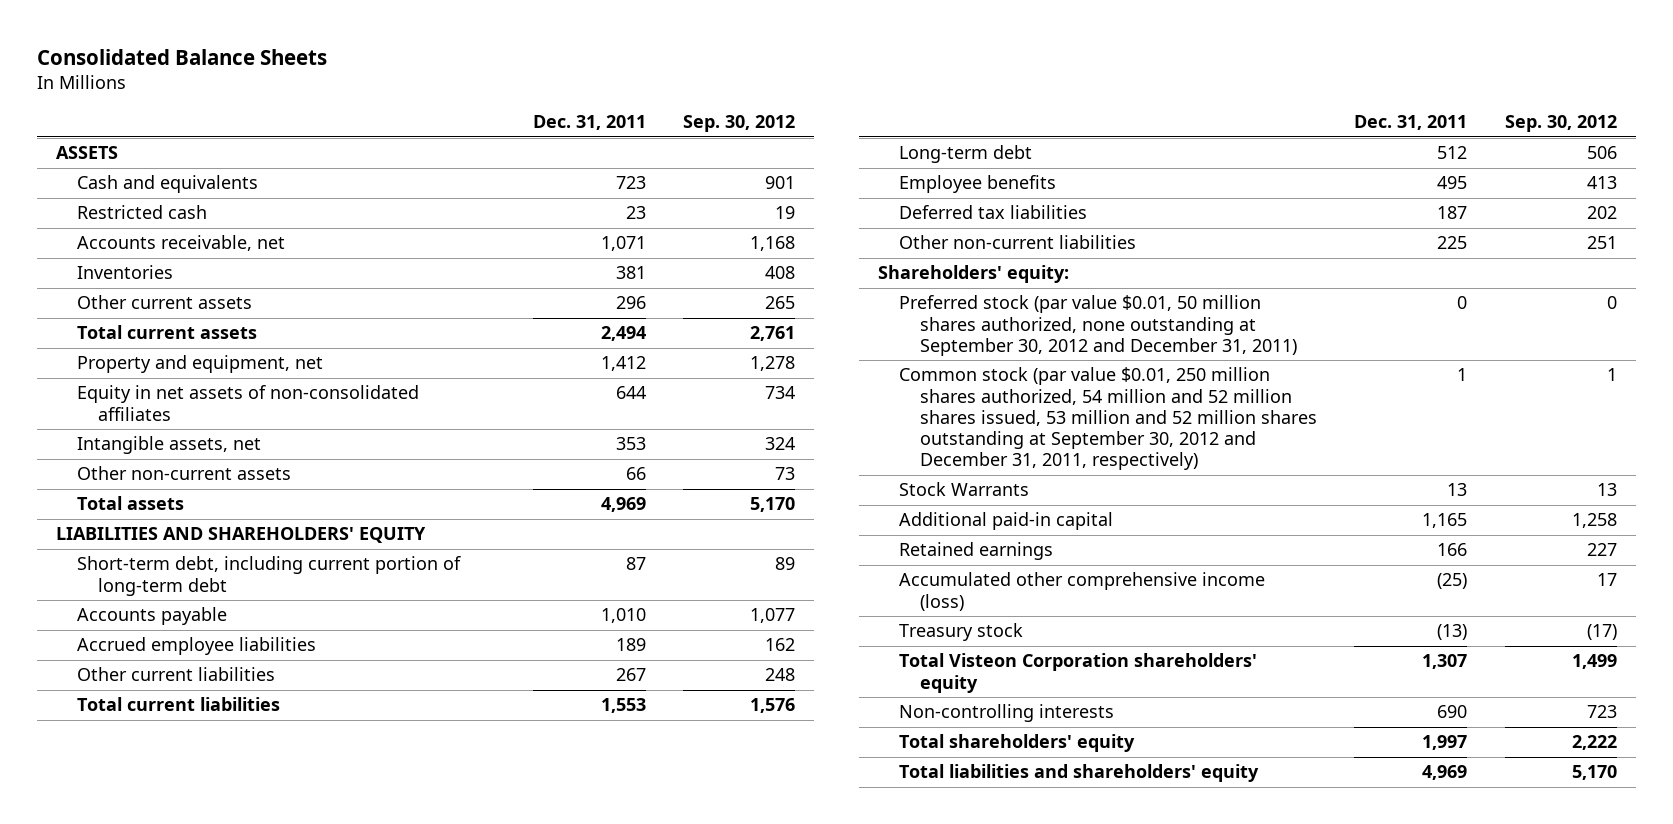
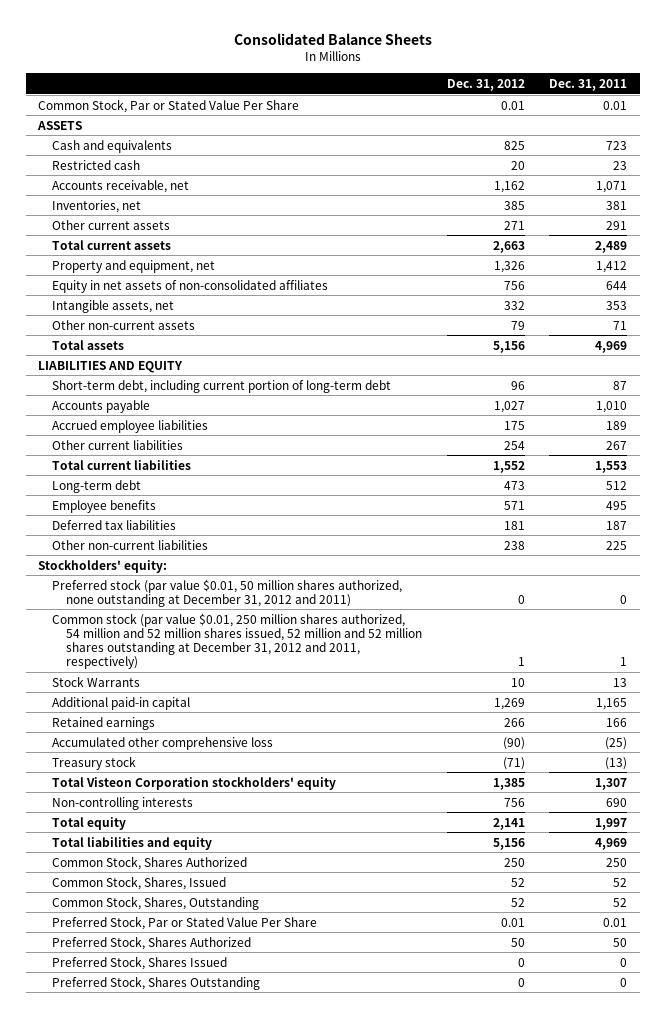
- | Dec. 31, 2011 | Sep. 30, 2012
+ | Dec. 31, 2012 | Dec. 31, 2011
+ Common Stock, Par or Stated Value Per Share | 0.01 | 0.01
- Inventories | 381 | 408
- Other current assets | 296 | 265
- Total current assets | 2,494 | 2,761
+ Inventories, net | 385 | 381
+ Other current assets | 271 | 291
+ Total current assets | 2,663 | 2,489
- Other non-current assets | 66 | 73
+ Other non-current assets | 79 | 71
- LIABILITIES AND SHAREHOLDERS' EQUITY
+ LIABILITIES AND EQUITY
- Shareholders' equity:
- Preferred stock (par value $0.01, 50 million shares authorized, none outstanding at September 30, 2012 and December 31, 2011) | 0 | 0
- Common stock (par value $0.01, 250 million shares authorized, 54 million and 52 million shares issued, 53 million and 52 million shares outstanding at September 30, 2012 and December 31, 2011, respectively) | 1 | 1
+ Stockholders' equity:
+ Preferred stock (par value $0.01, 50 million shares authorized, none outstanding at December 31, 2012 and 2011) | 0 | 0
+ Common stock (par value $0.01, 250 million shares authorized, 54 million and 52 million shares issued, 52 million and 52 million shares outstanding at December 31, 2012 and 2011, respectively) | 1 | 1
- Accumulated other comprehensive income (loss) | (25) | 17
+ Accumulated other comprehensive loss | (90) | (25)
- Total Visteon Corporation shareholders' equity | 1,307 | 1,499
+ Total Visteon Corporation stockholders' equity | 1,385 | 1,307
- Total shareholders' equity | 1,997 | 2,222
- Total liabilities and shareholders' equity | 4,969 | 5,170
+ Total equity | 2,141 | 1,997
+ Total liabilities and equity | 5,156 | 4,969
+ Common Stock, Shares Authorized | 250 | 250
+ Common Stock, Shares, Issued | 52 | 52
+ Common Stock, Shares, Outstanding | 52 | 52
+ Preferred Stock, Par or Stated Value Per Share | 0.01 | 0.01
+ Preferred Stock, Shares Authorized | 50 | 50
+ Preferred Stock, Shares Issued | 0 | 0
+ Preferred Stock, Shares Outstanding | 0 | 0

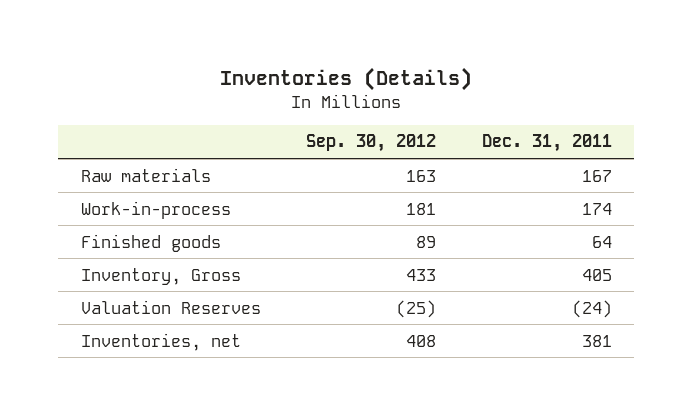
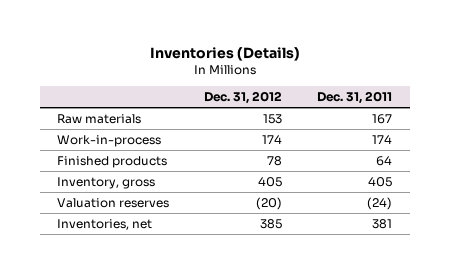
- | Sep. 30, 2012 | Dec. 31, 2011
+ | Dec. 31, 2012 | Dec. 31, 2011
- Finished goods | 89 | 64
- Inventory, Gross | 433 | 405
- Valuation Reserves | (25) | (24)
+ Finished products | 78 | 64
+ Inventory, gross | 405 | 405
+ Valuation reserves | (20) | (24)

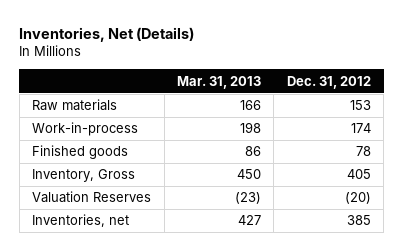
- Inventories (Details)
+ Inventories, Net (Details)
- | Dec. 31, 2012 | Dec. 31, 2011
+ | Mar. 31, 2013 | Dec. 31, 2012
- Finished products | 78 | 64
- Inventory, gross | 405 | 405
- Valuation reserves | (20) | (24)
+ Finished goods | 86 | 78
+ Inventory, Gross | 450 | 405
+ Valuation Reserves | (23) | (20)

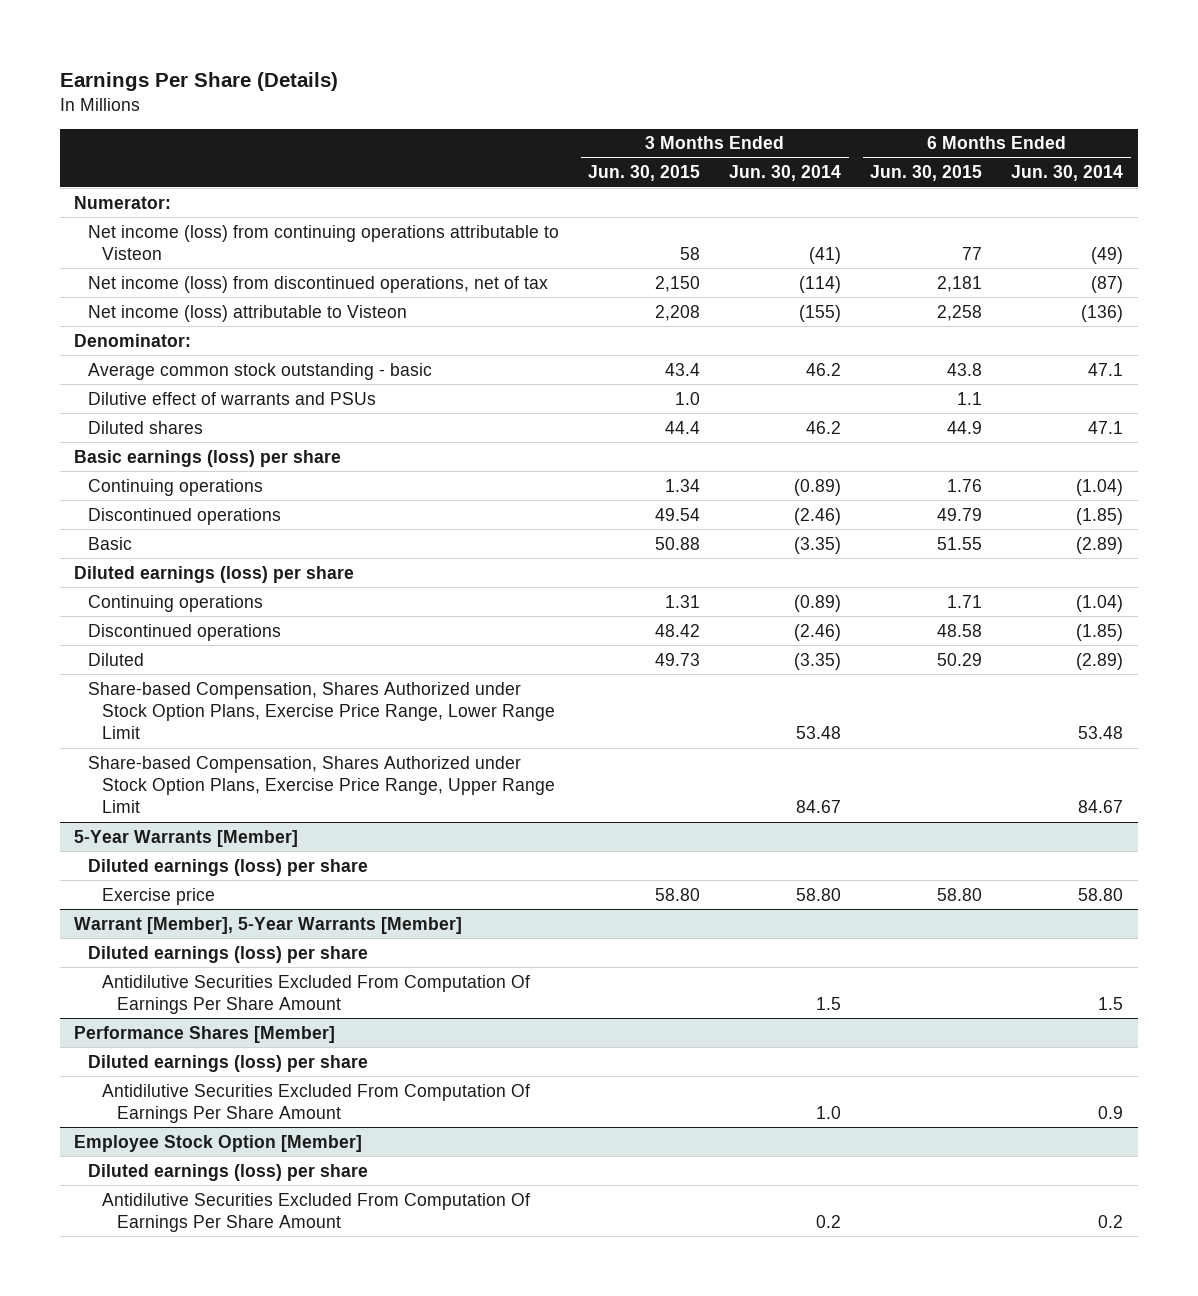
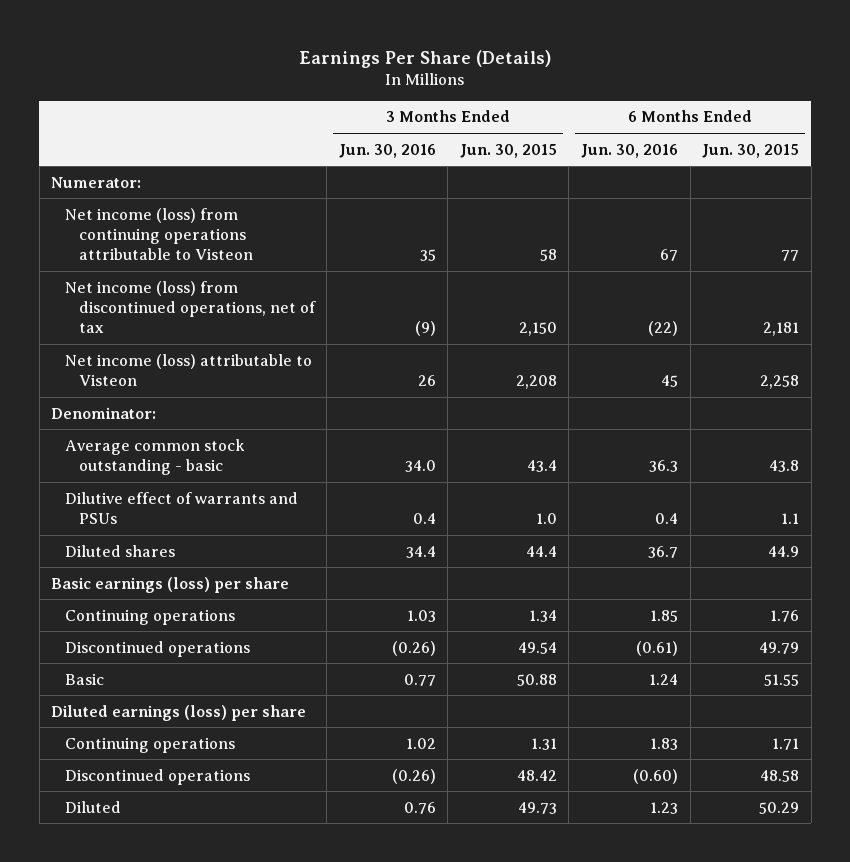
- | 3 Months Ended Jun. 30, 2015 | 3 Months Ended Jun. 30, 2014 | 6 Months Ended Jun. 30, 2015 | 6 Months Ended Jun. 30, 2014
+ | 3 Months Ended Jun. 30, 2016 | 3 Months Ended Jun. 30, 2015 | 6 Months Ended Jun. 30, 2016 | 6 Months Ended Jun. 30, 2015
- Share-based Compensation, Shares Authorized under Stock Option Plans, Exercise Price Range, Lower Range Limit | | 53.48 | | 53.48
- Share-based Compensation, Shares Authorized under Stock Option Plans, Exercise Price Range, Upper Range Limit | | 84.67 | | 84.67
- 5-Year Warrants [Member]
- Diluted earnings (loss) per share
- Exercise price | 58.80 | 58.80 | 58.80 | 58.80
- Warrant [Member], 5-Year Warrants [Member]
- Diluted earnings (loss) per share
- Antidilutive Securities Excluded From Computation Of Earnings Per Share Amount | | 1.5 | | 1.5
- Performance Shares [Member]
- Diluted earnings (loss) per share
- Antidilutive Securities Excluded From Computation Of Earnings Per Share Amount | | 1.0 | | 0.9
- Employee Stock Option [Member]
- Diluted earnings (loss) per share
- Antidilutive Securities Excluded From Computation Of Earnings Per Share Amount | | 0.2 | | 0.2

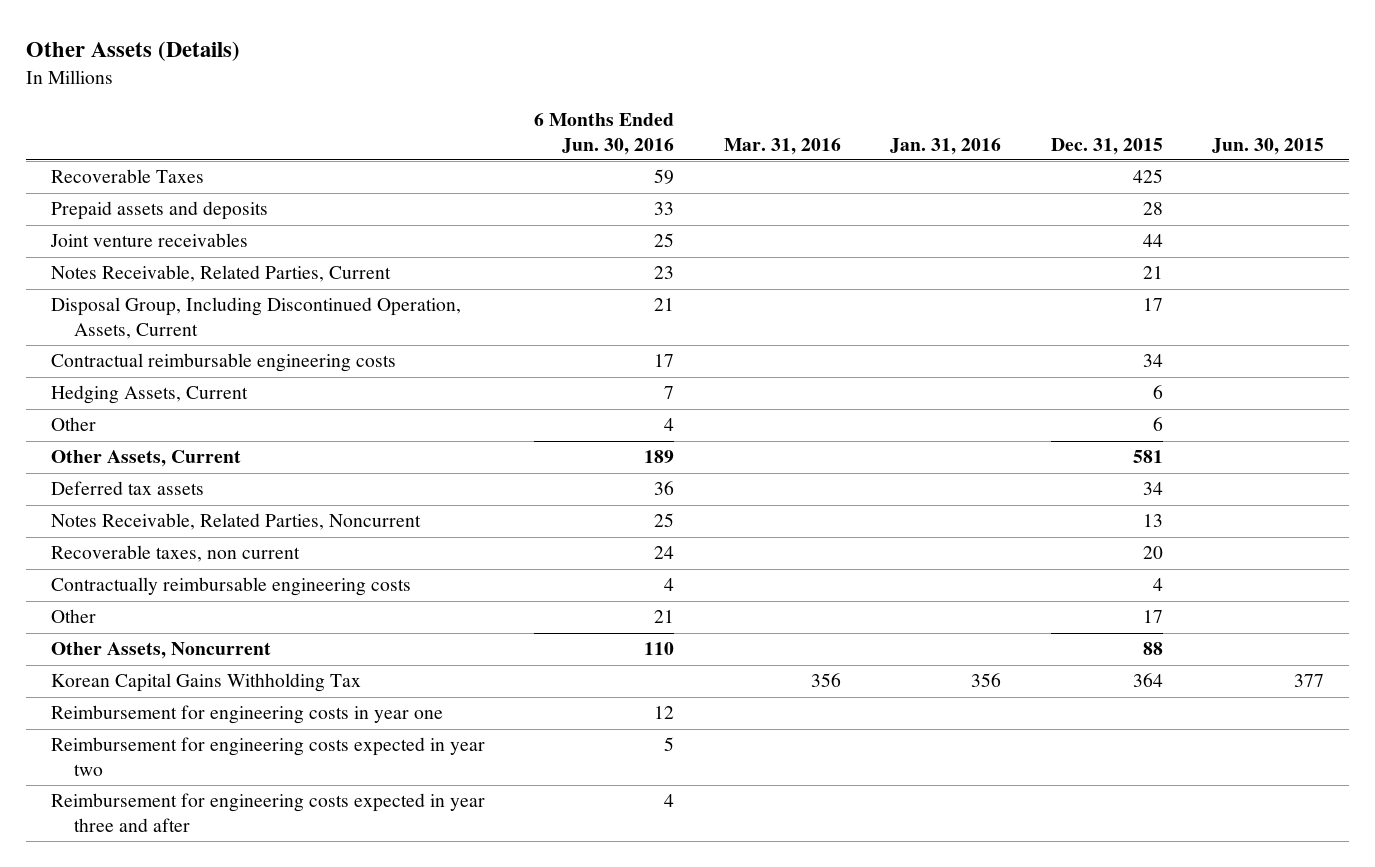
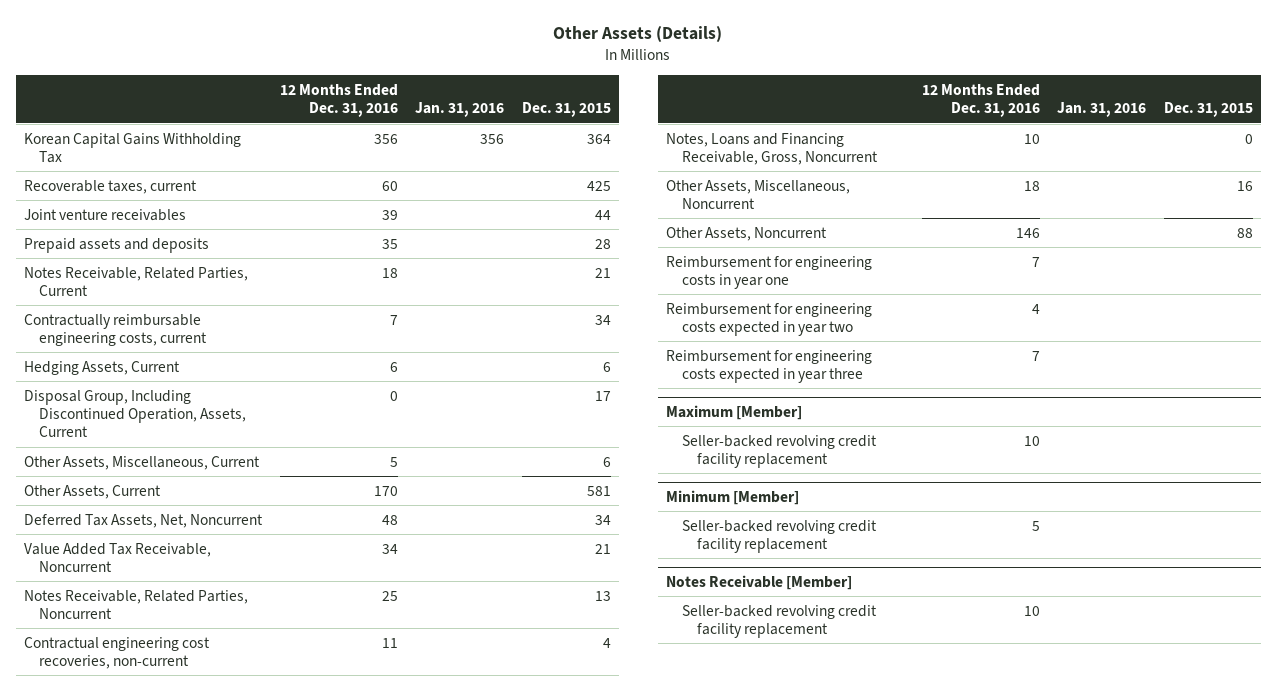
- | 6 Months Ended Jun. 30, 2016 | Mar. 31, 2016 | Jan. 31, 2016 | Dec. 31, 2015 | Jun. 30, 2015
+ | 12 Months Ended Dec. 31, 2016 | Jan. 31, 2016 | Dec. 31, 2015
- Recoverable Taxes | 59 | | | 425 |
moved up: Korean Capital Gains Withholding Tax | 356 | 356 | 364
+ Recoverable taxes, current | 60 | | 425
moved down: Prepaid assets and deposits | 35 | | 28
- Contractual reimbursable engineering costs | 17 | | | 34 |
+ Contractually reimbursable engineering costs, current | 7 | | 34
- Other | 4 | | | 6 |
moved down: Disposal Group, Including Discontinued Operation, Assets, Current | 0 | | 17
+ Other Assets, Miscellaneous, Current | 5 | | 6
- Deferred tax assets | 36 | | | 34 |
+ Deferred Tax Assets, Net, Noncurrent | 48 | | 34
+ Value Added Tax Receivable, Noncurrent | 34 | | 21
- Recoverable taxes, non current | 24 | | | 20 |
- Contractually reimbursable engineering costs | 4 | | | 4 |
- Other | 21 | | | 17 |
+ Contractual engineering cost recoveries, non-current | 11 | | 4
+ Notes, Loans and Financing Receivable, Gross, Noncurrent | 10 | | 0
+ Other Assets, Miscellaneous, Noncurrent | 18 | | 16
- Reimbursement for engineering costs expected in year three and after | 4 | | | |
+ Reimbursement for engineering costs expected in year three | 7 | |
+ Maximum [Member]
+ Seller-backed revolving credit facility replacement | 10 | |
+ Minimum [Member]
+ Seller-backed revolving credit facility replacement | 5 | |
+ Notes Receivable [Member]
+ Seller-backed revolving credit facility replacement | 10 | |

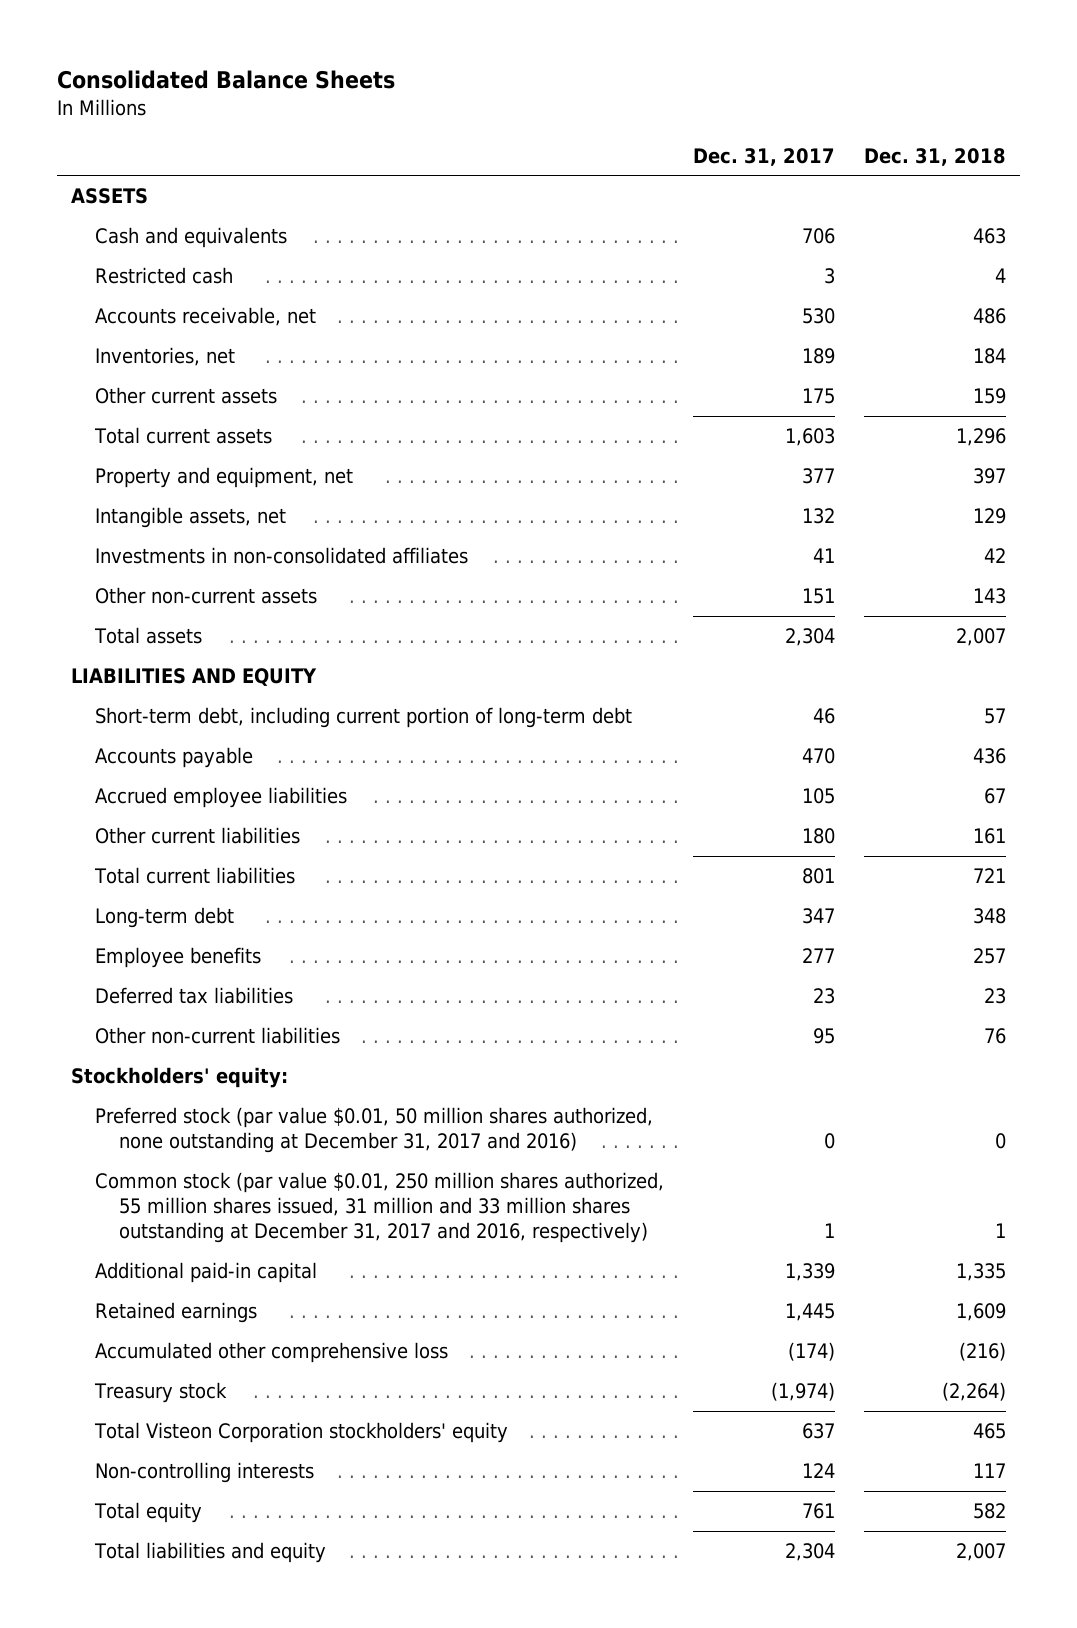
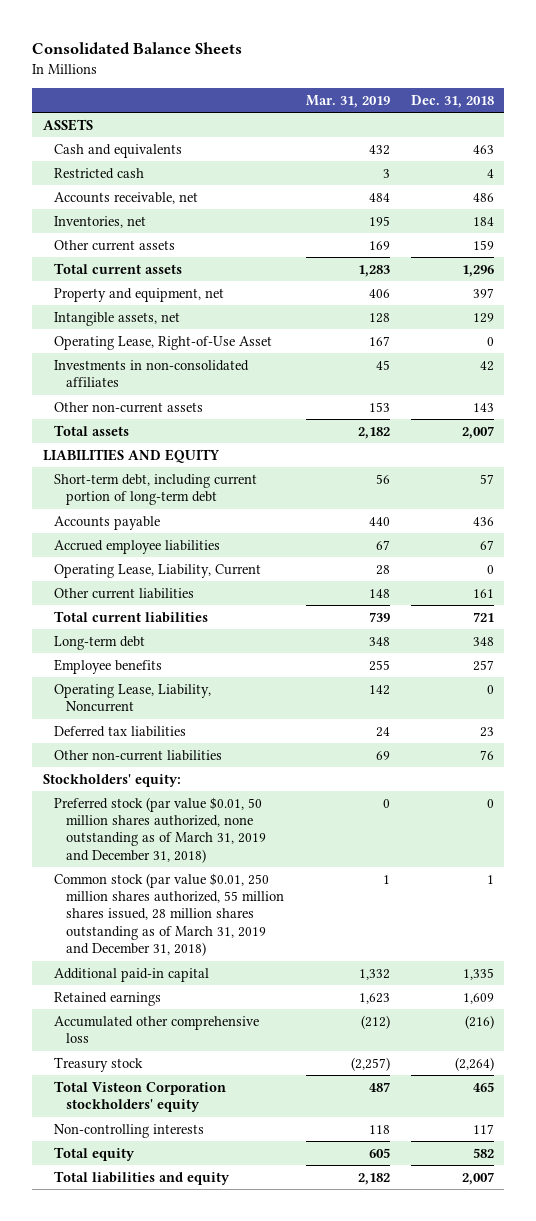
- | Dec. 31, 2017 | Dec. 31, 2018
+ | Mar. 31, 2019 | Dec. 31, 2018
+ Operating Lease, Right-of-Use Asset | 167 | 0
+ Operating Lease, Liability, Current | 28 | 0
+ Operating Lease, Liability, Noncurrent | 142 | 0
- Preferred stock (par value $0.01, 50 million shares authorized, none outstanding at December 31, 2017 and 2016) | 0 | 0
- Common stock (par value $0.01, 250 million shares authorized, 55 million shares issued, 31 million and 33 million shares outstanding at December 31, 2017 and 2016, respectively) | 1 | 1
+ Preferred stock (par value $0.01, 50 million shares authorized, none outstanding as of March 31, 2019 and December 31, 2018) | 0 | 0
+ Common stock (par value $0.01, 250 million shares authorized, 55 million shares issued, 28 million shares outstanding as of March 31, 2019 and December 31, 2018) | 1 | 1

